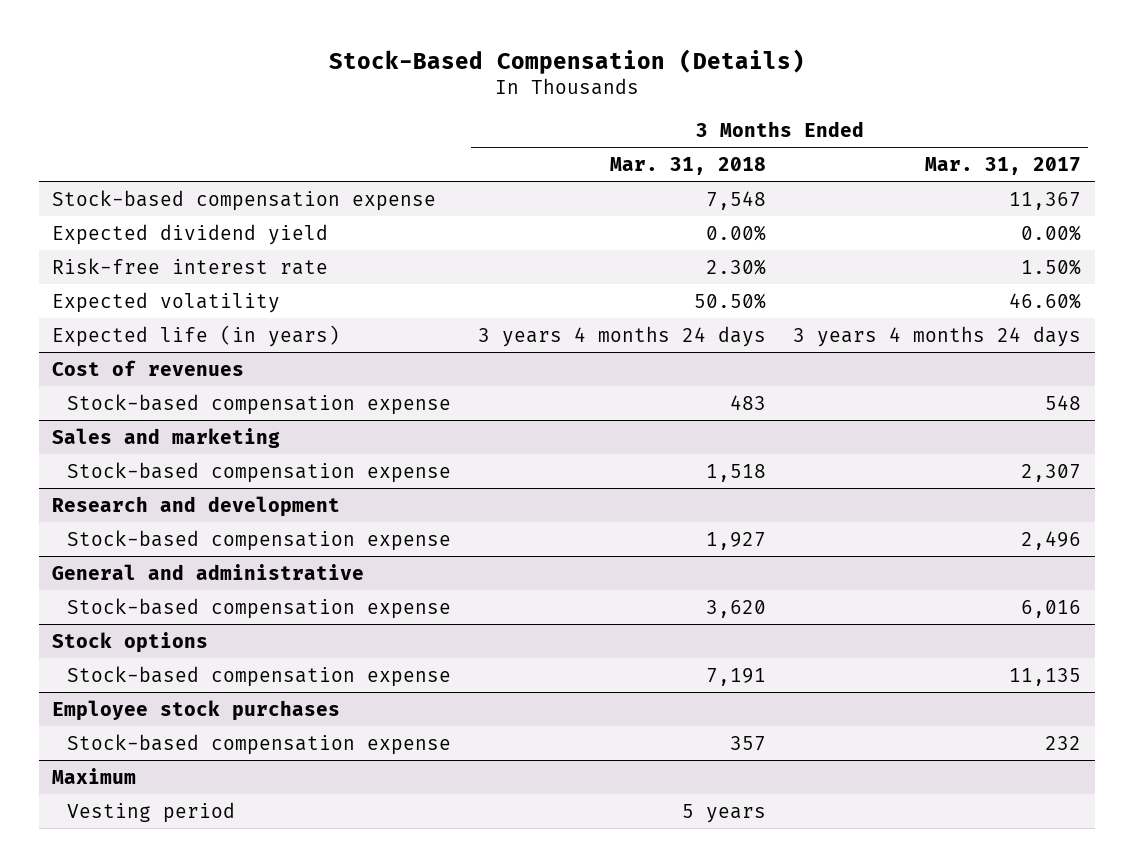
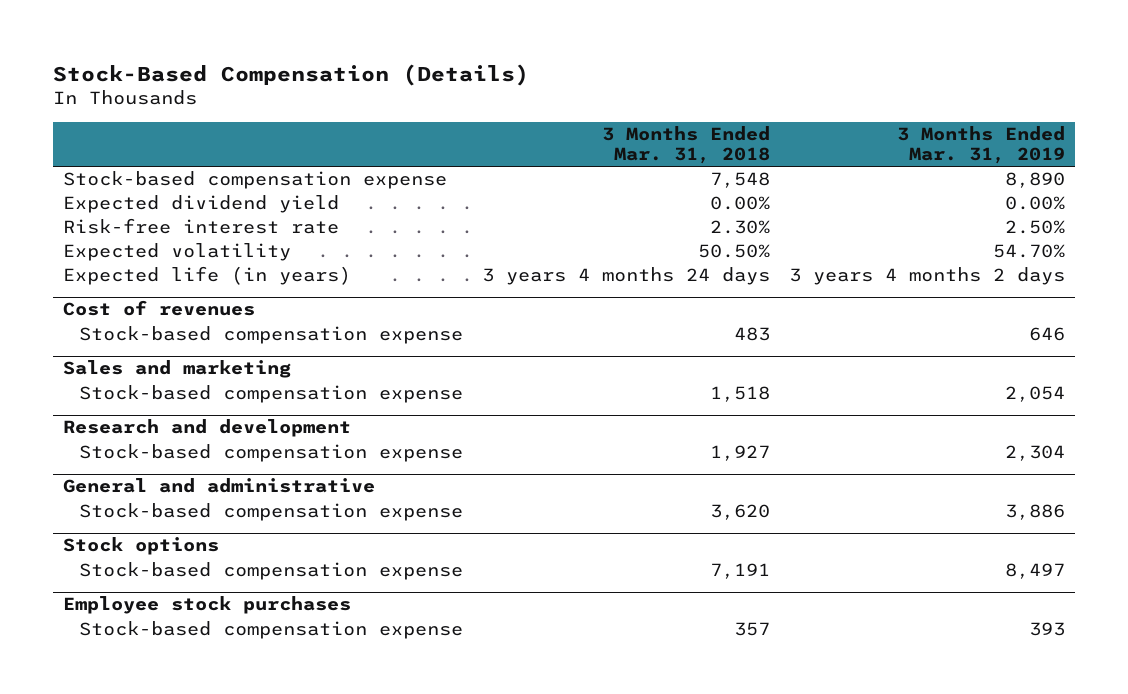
- | 3 Months Ended Mar. 31, 2018 | 3 Months Ended Mar. 31, 2017
+ | 3 Months Ended Mar. 31, 2018 | 3 Months Ended Mar. 31, 2019
- Maximum
- Vesting period | 5 years |

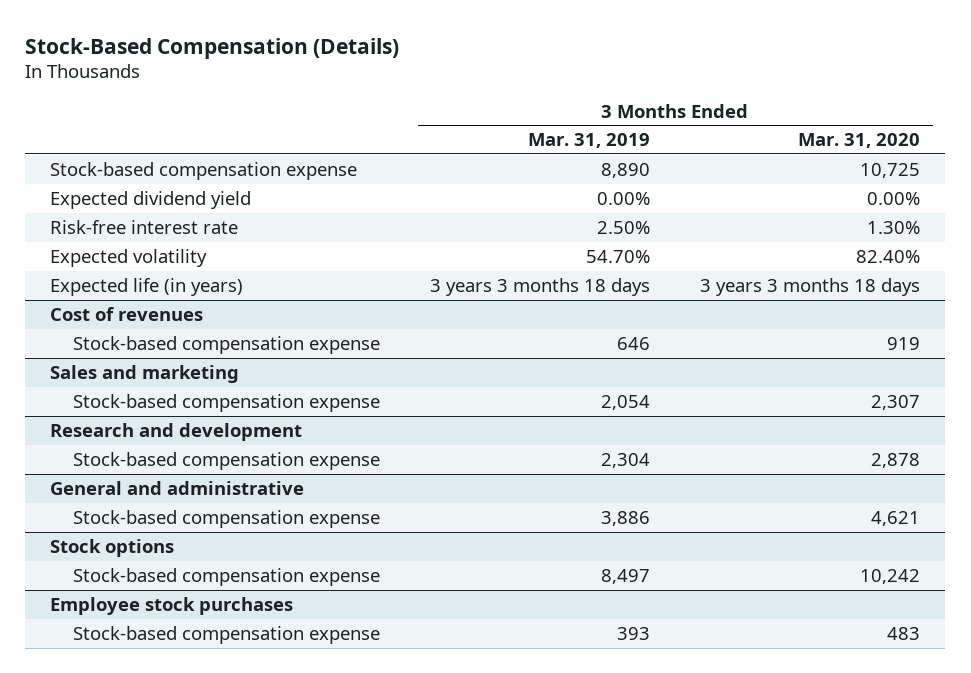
- | 3 Months Ended Mar. 31, 2018 | 3 Months Ended Mar. 31, 2019
+ | 3 Months Ended Mar. 31, 2019 | 3 Months Ended Mar. 31, 2020
- Expected life (in years) | 3 years 4 months 24 days | 3 years 4 months 2 days
+ Expected life (in years) | 3 years 3 months 18 days | 3 years 3 months 18 days

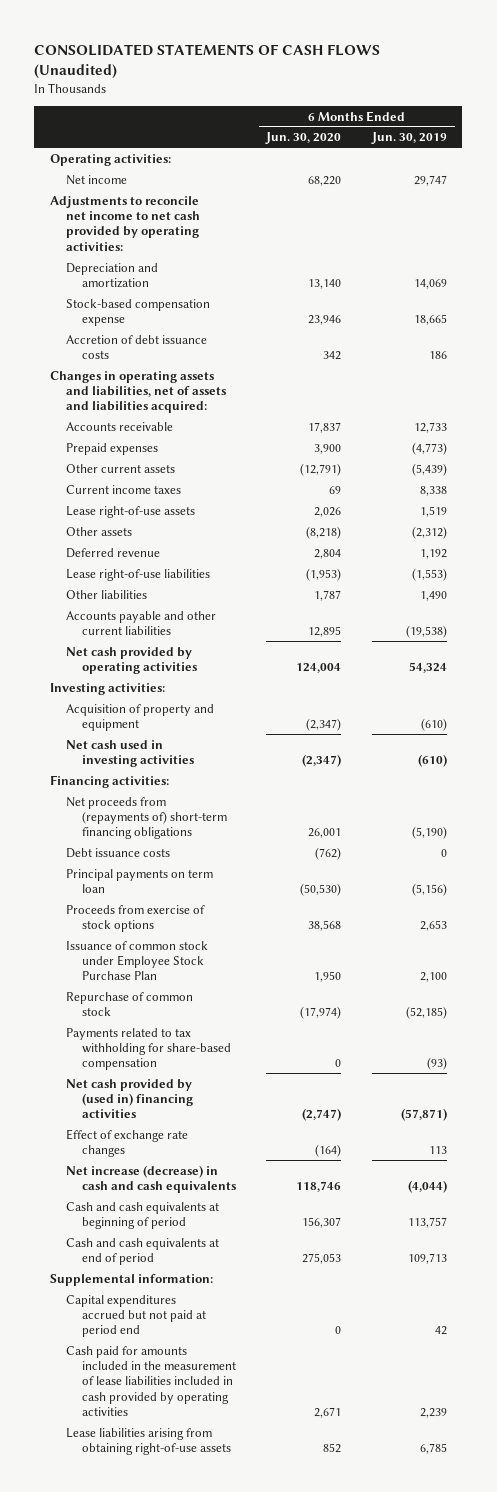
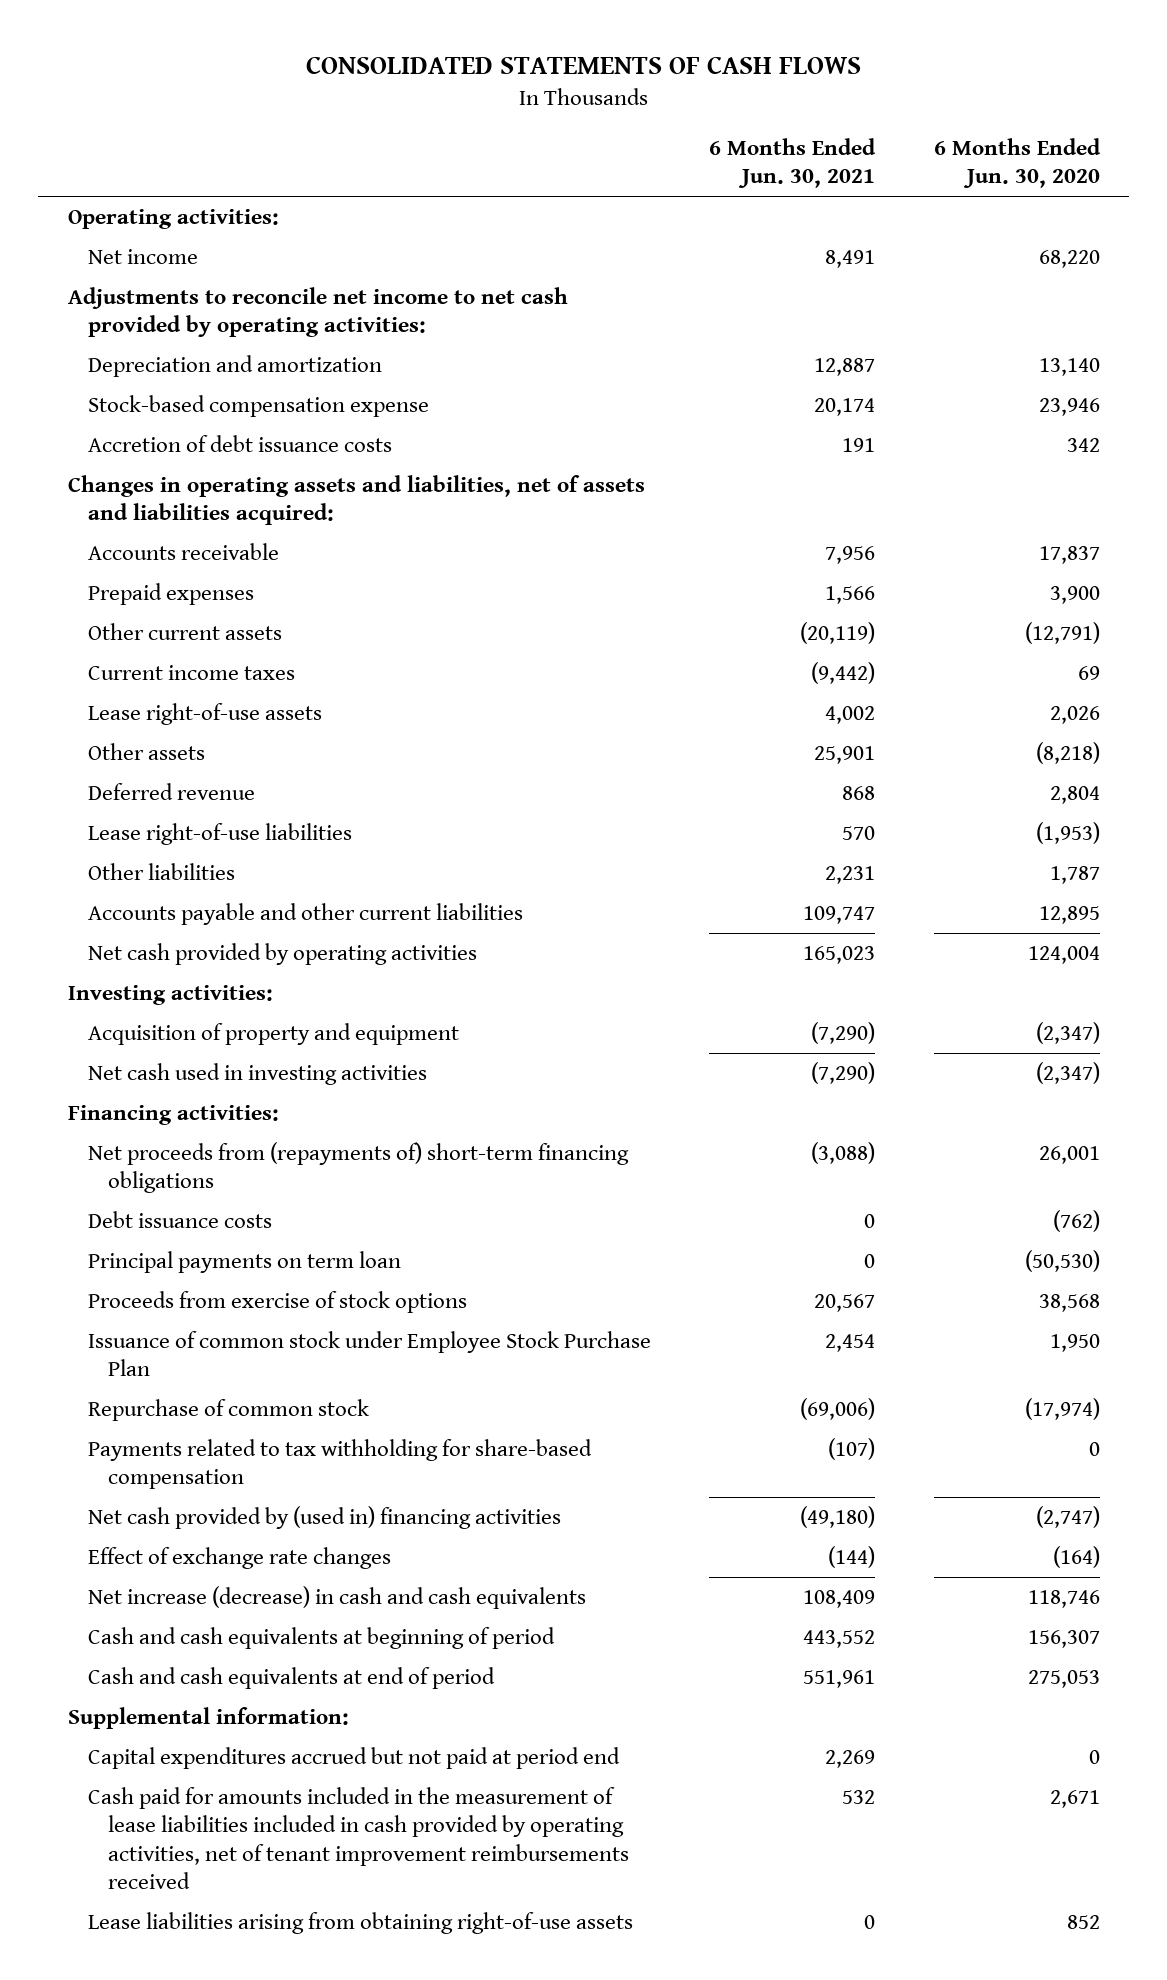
- CONSOLIDATED STATEMENTS OF CASH FLOWS (Unaudited)
+ CONSOLIDATED STATEMENTS OF CASH FLOWS
- | 6 Months Ended Jun. 30, 2020 | 6 Months Ended Jun. 30, 2019
+ | 6 Months Ended Jun. 30, 2021 | 6 Months Ended Jun. 30, 2020
- Cash paid for amounts included in the measurement of lease liabilities included in cash provided by operating activities | 2,671 | 2,239
+ Cash paid for amounts included in the measurement of lease liabilities included in cash provided by operating activities, net of tenant improvement reimbursements received | 532 | 2,671

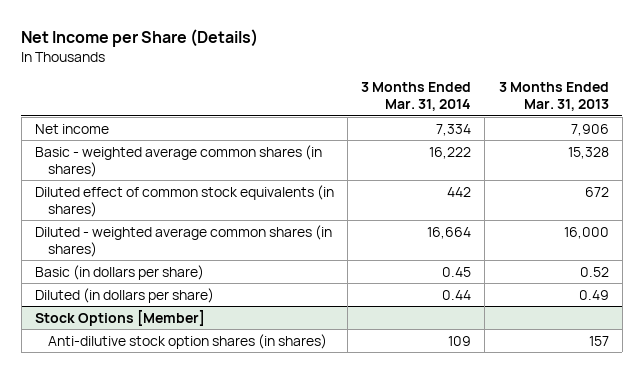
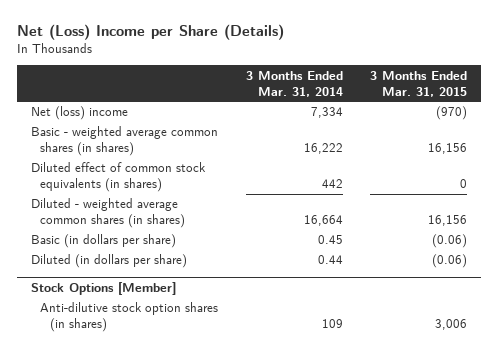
- Net Income per Share (Details)
+ Net (Loss) Income per Share (Details)
- | 3 Months Ended Mar. 31, 2014 | 3 Months Ended Mar. 31, 2013
+ | 3 Months Ended Mar. 31, 2014 | 3 Months Ended Mar. 31, 2015
- Net income | 7,334 | 7,906
+ Net (loss) income | 7,334 | (970)

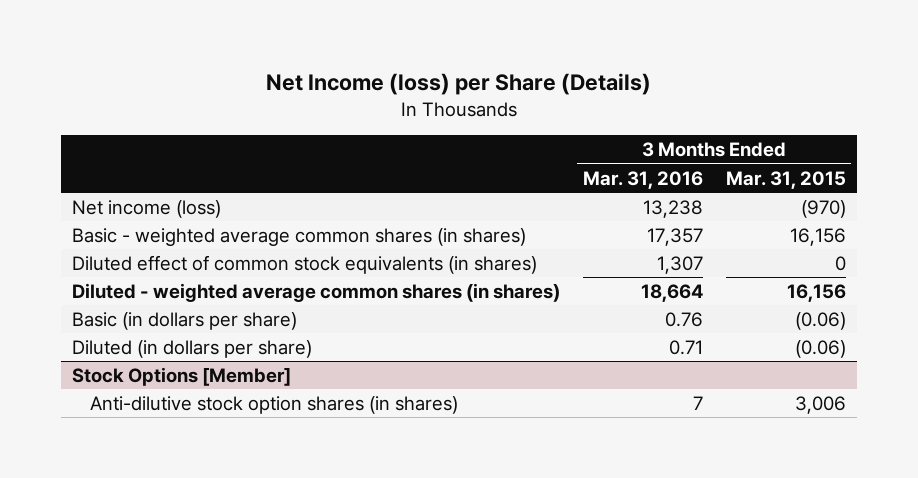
- Net (Loss) Income per Share (Details)
+ Net Income (loss) per Share (Details)
- | 3 Months Ended Mar. 31, 2014 | 3 Months Ended Mar. 31, 2015
+ | 3 Months Ended Mar. 31, 2016 | 3 Months Ended Mar. 31, 2015
- Net (loss) income | 7,334 | (970)
+ Net income (loss) | 13,238 | (970)

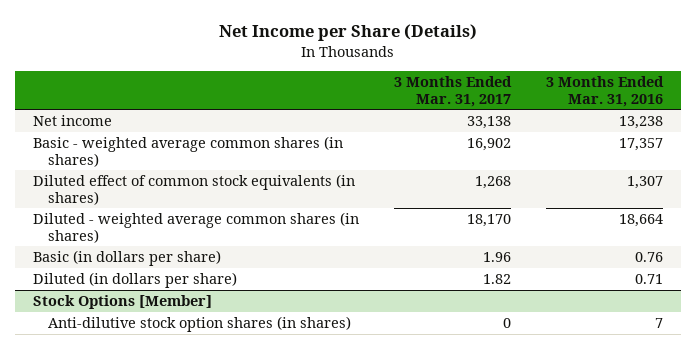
- Net Income (loss) per Share (Details)
+ Net Income per Share (Details)
- | 3 Months Ended Mar. 31, 2016 | 3 Months Ended Mar. 31, 2015
+ | 3 Months Ended Mar. 31, 2017 | 3 Months Ended Mar. 31, 2016
- Net income (loss) | 13,238 | (970)
+ Net income | 33,138 | 13,238

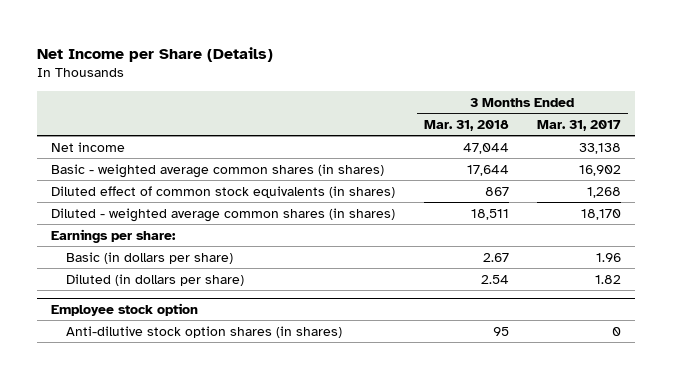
- | 3 Months Ended Mar. 31, 2017 | 3 Months Ended Mar. 31, 2016
+ | 3 Months Ended Mar. 31, 2018 | 3 Months Ended Mar. 31, 2017
+ Earnings per share:
- Stock Options [Member]
+ Employee stock option

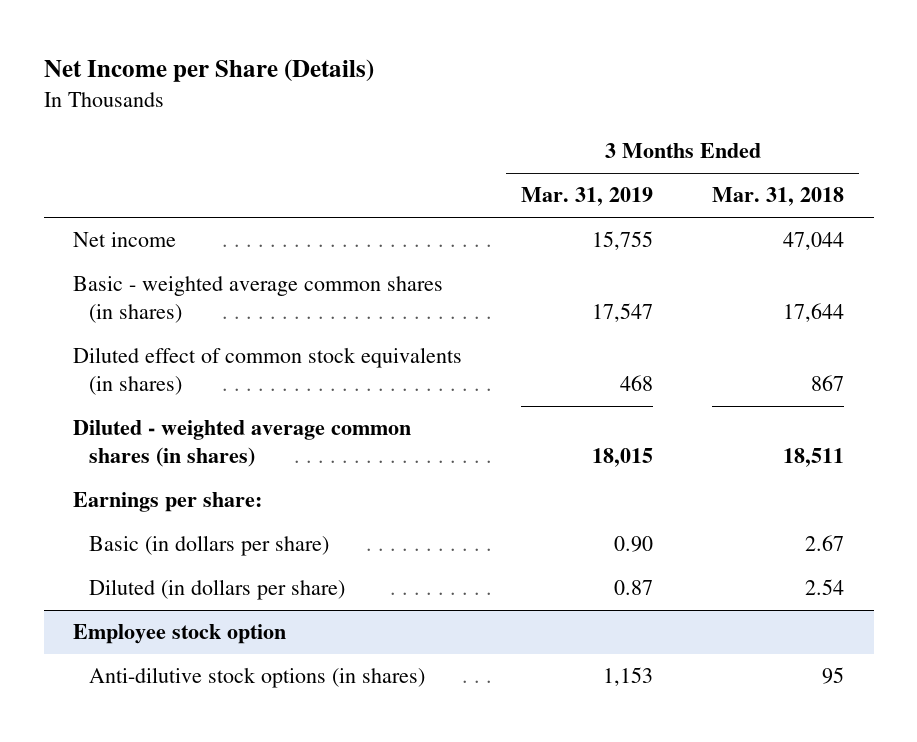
- | 3 Months Ended Mar. 31, 2018 | 3 Months Ended Mar. 31, 2017
+ | 3 Months Ended Mar. 31, 2019 | 3 Months Ended Mar. 31, 2018
@ Employee stock option
- Anti-dilutive stock option shares (in shares) | 95 | 0
+ Anti-dilutive stock options (in shares) | 1,153 | 95

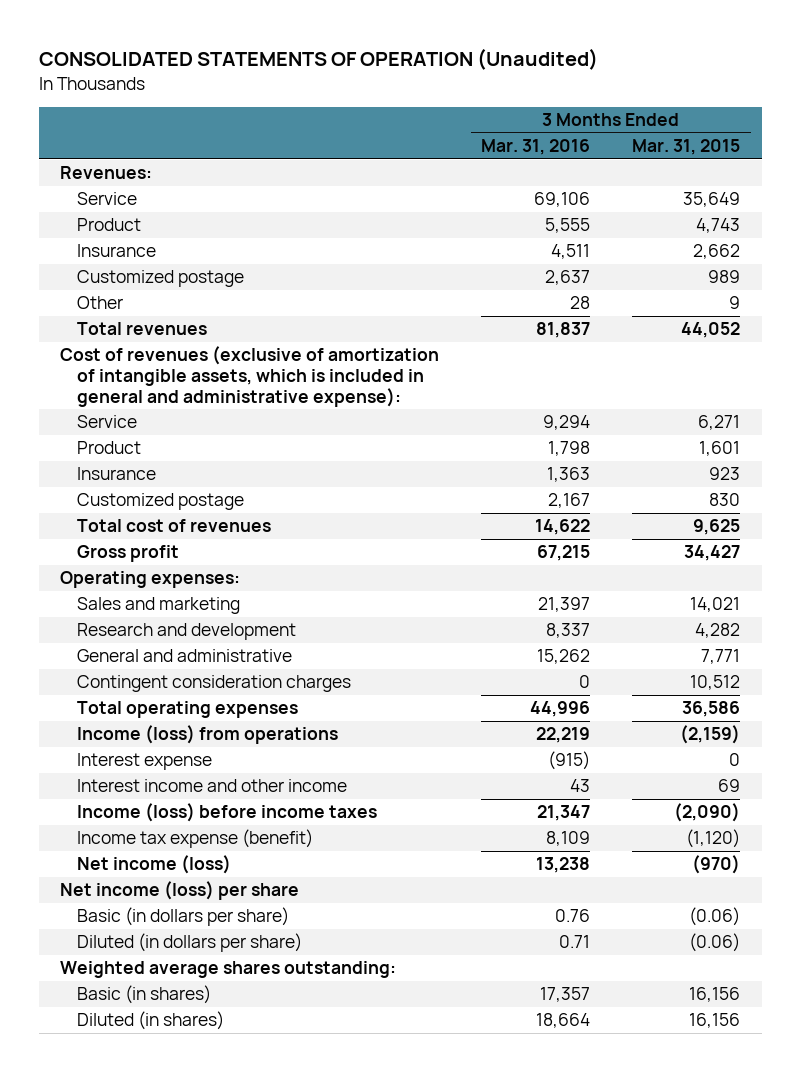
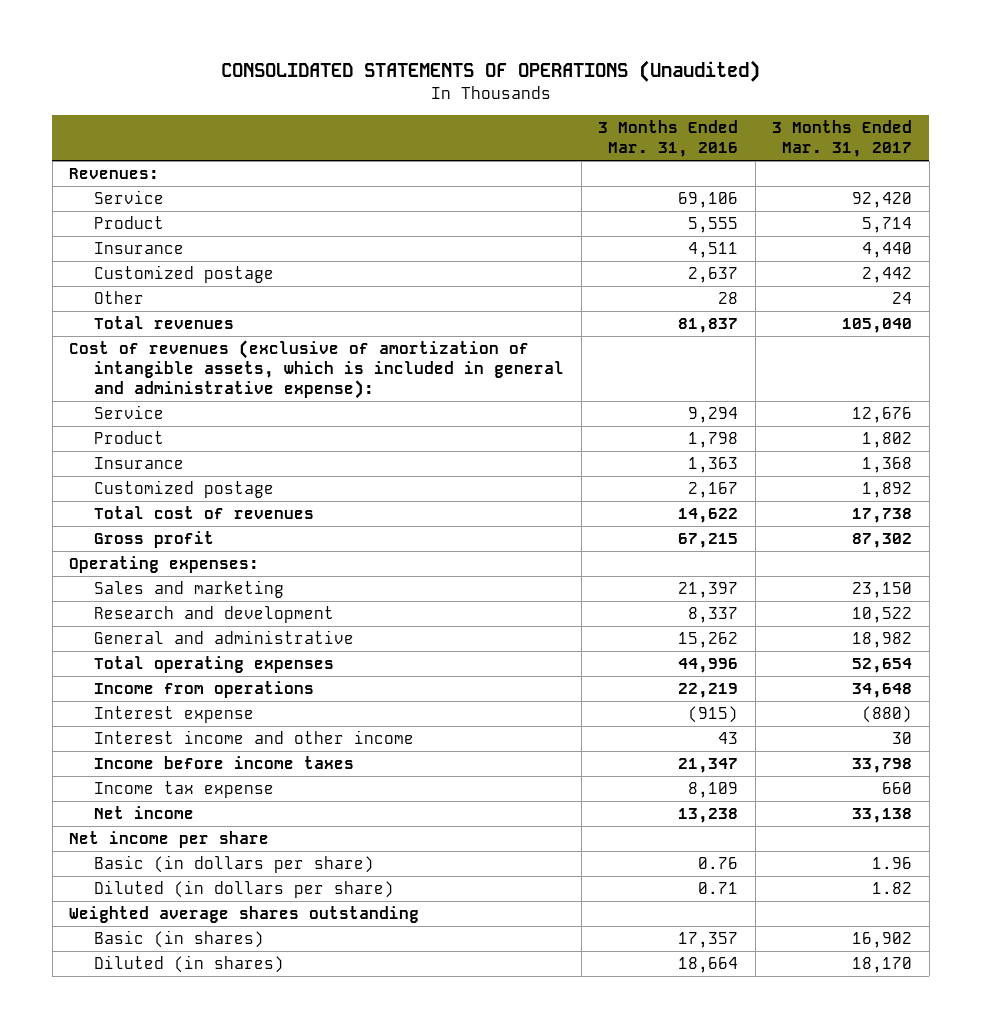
- CONSOLIDATED STATEMENTS OF OPERATION (Unaudited)
+ CONSOLIDATED STATEMENTS OF OPERATIONS (Unaudited)
- | 3 Months Ended Mar. 31, 2016 | 3 Months Ended Mar. 31, 2015
+ | 3 Months Ended Mar. 31, 2016 | 3 Months Ended Mar. 31, 2017
- Contingent consideration charges | 0 | 10,512
- Income (loss) from operations | 22,219 | (2,159)
+ Income from operations | 22,219 | 34,648
- Income (loss) before income taxes | 21,347 | (2,090)
- Income tax expense (benefit) | 8,109 | (1,120)
- Net income (loss) | 13,238 | (970)
- Net income (loss) per share
+ Income before income taxes | 21,347 | 33,798
+ Income tax expense | 8,109 | 660
+ Net income | 13,238 | 33,138
+ Net income per share
- Weighted average shares outstanding:
+ Weighted average shares outstanding

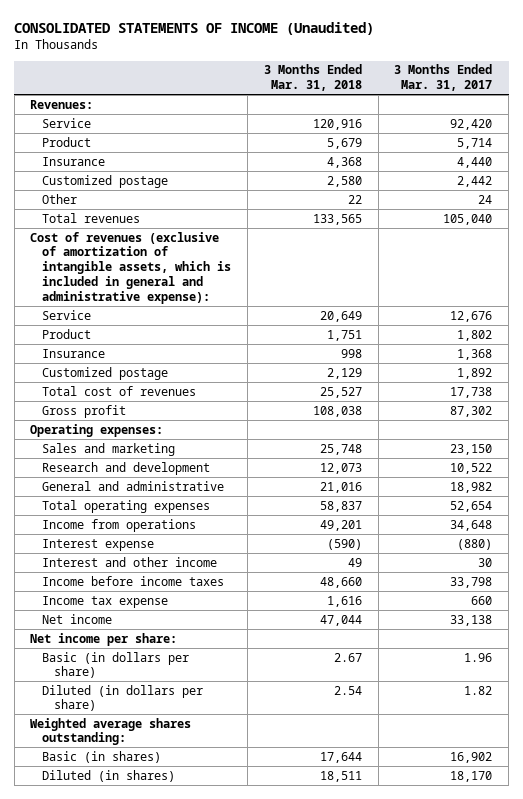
- CONSOLIDATED STATEMENTS OF OPERATIONS (Unaudited)
+ CONSOLIDATED STATEMENTS OF INCOME (Unaudited)
- | 3 Months Ended Mar. 31, 2016 | 3 Months Ended Mar. 31, 2017
+ | 3 Months Ended Mar. 31, 2018 | 3 Months Ended Mar. 31, 2017
- Interest income and other income | 43 | 30
+ Interest and other income | 49 | 30
- Net income per share
+ Net income per share:
- Weighted average shares outstanding
+ Weighted average shares outstanding:

